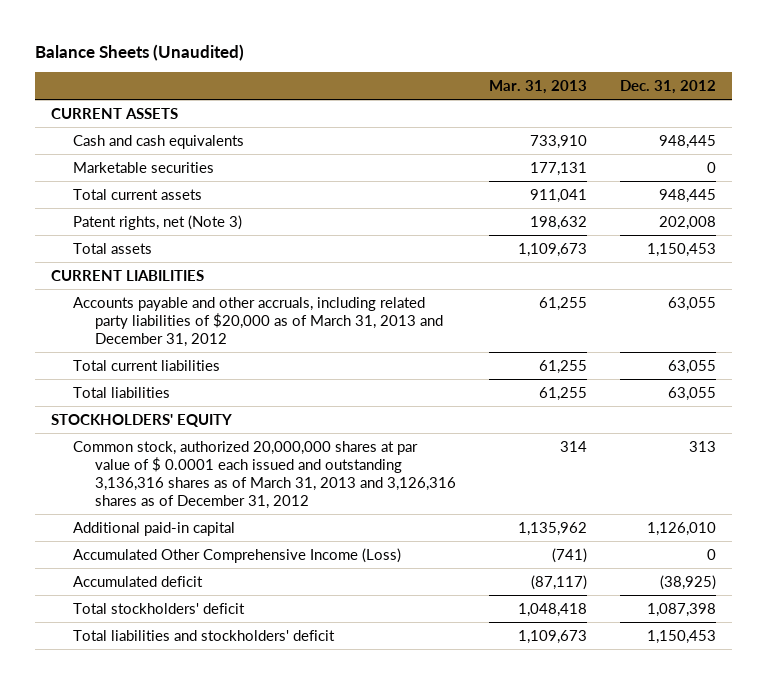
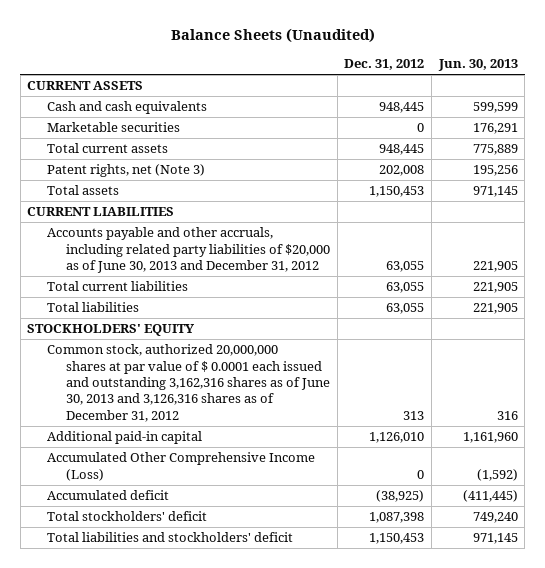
- | Mar. 31, 2013 | Dec. 31, 2012
+ | Dec. 31, 2012 | Jun. 30, 2013
- Accounts payable and other accruals, including related party liabilities of $20,000 as of March 31, 2013 and December 31, 2012 | 61,255 | 63,055
+ Accounts payable and other accruals, including related party liabilities of $20,000 as of June 30, 2013 and December 31, 2012 | 63,055 | 221,905
- Common stock, authorized 20,000,000 shares at par value of $ 0.0001 each issued and outstanding 3,136,316 shares as of March 31, 2013 and 3,126,316 shares as of December 31, 2012 | 314 | 313
+ Common stock, authorized 20,000,000 shares at par value of $ 0.0001 each issued and outstanding 3,162,316 shares as of June 30, 2013 and 3,126,316 shares as of December 31, 2012 | 313 | 316

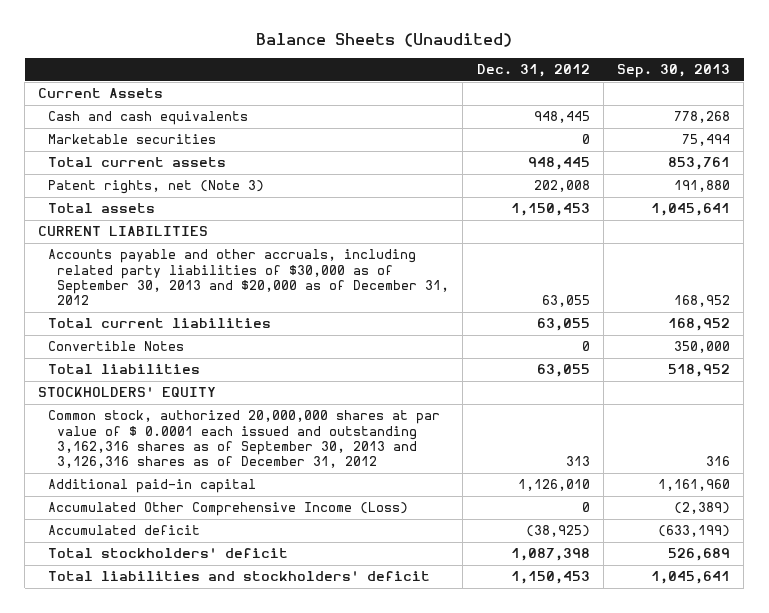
- | Dec. 31, 2012 | Jun. 30, 2013
+ | Dec. 31, 2012 | Sep. 30, 2013
- CURRENT ASSETS
+ Current Assets
- Accounts payable and other accruals, including related party liabilities of $20,000 as of June 30, 2013 and December 31, 2012 | 63,055 | 221,905
+ Accounts payable and other accruals, including related party liabilities of $30,000 as of September 30, 2013 and $20,000 as of December 31, 2012 | 63,055 | 168,952
+ Convertible Notes | 0 | 350,000
- Common stock, authorized 20,000,000 shares at par value of $ 0.0001 each issued and outstanding 3,162,316 shares as of June 30, 2013 and 3,126,316 shares as of December 31, 2012 | 313 | 316
+ Common stock, authorized 20,000,000 shares at par value of $ 0.0001 each issued and outstanding 3,162,316 shares as of September 30, 2013 and 3,126,316 shares as of December 31, 2012 | 313 | 316

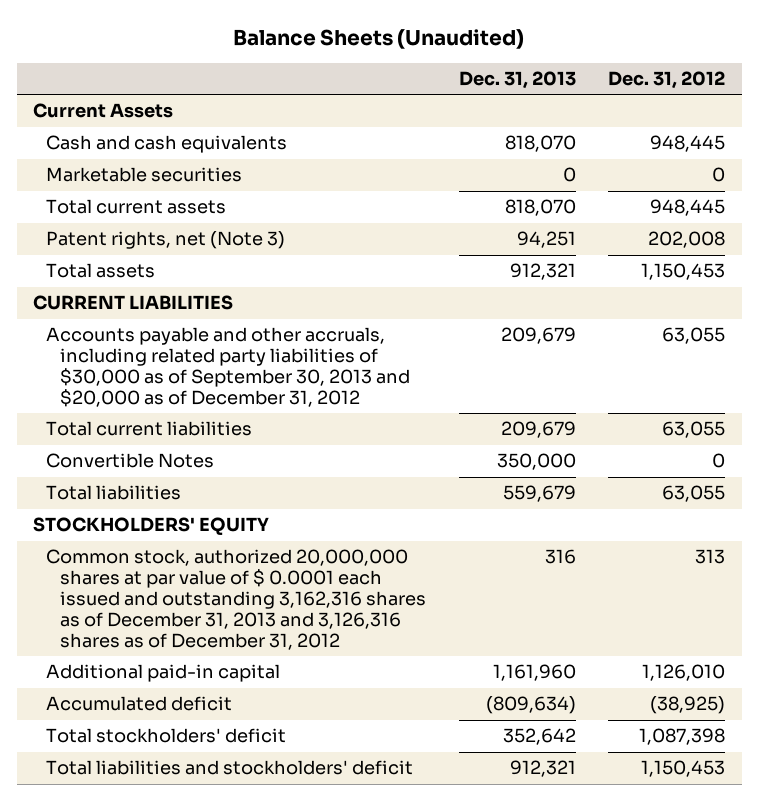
- | Dec. 31, 2012 | Sep. 30, 2013
+ | Dec. 31, 2013 | Dec. 31, 2012
- Common stock, authorized 20,000,000 shares at par value of $ 0.0001 each issued and outstanding 3,162,316 shares as of September 30, 2013 and 3,126,316 shares as of December 31, 2012 | 313 | 316
+ Common stock, authorized 20,000,000 shares at par value of $ 0.0001 each issued and outstanding 3,162,316 shares as of December 31, 2013 and 3,126,316 shares as of December 31, 2012 | 316 | 313
- Accumulated Other Comprehensive Income (Loss) | 0 | (2,389)

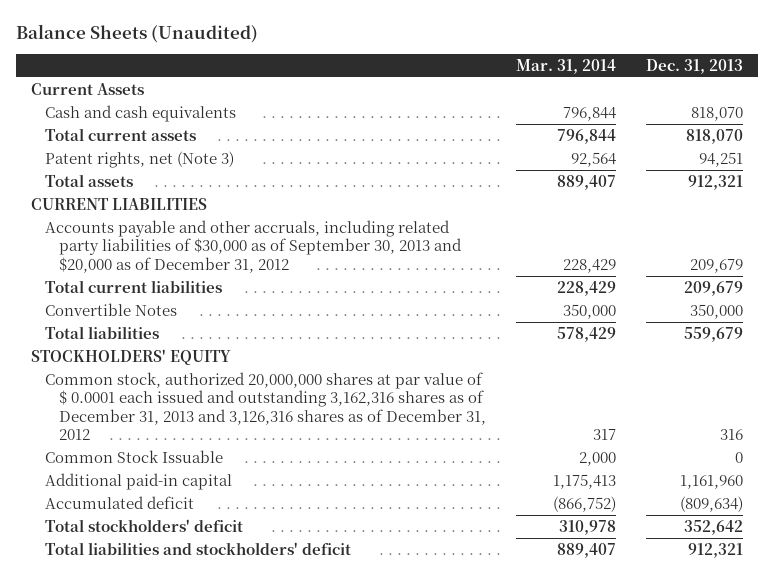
- | Dec. 31, 2013 | Dec. 31, 2012
+ | Mar. 31, 2014 | Dec. 31, 2013
- Marketable securities | 0 | 0
+ Common Stock Issuable | 2,000 | 0

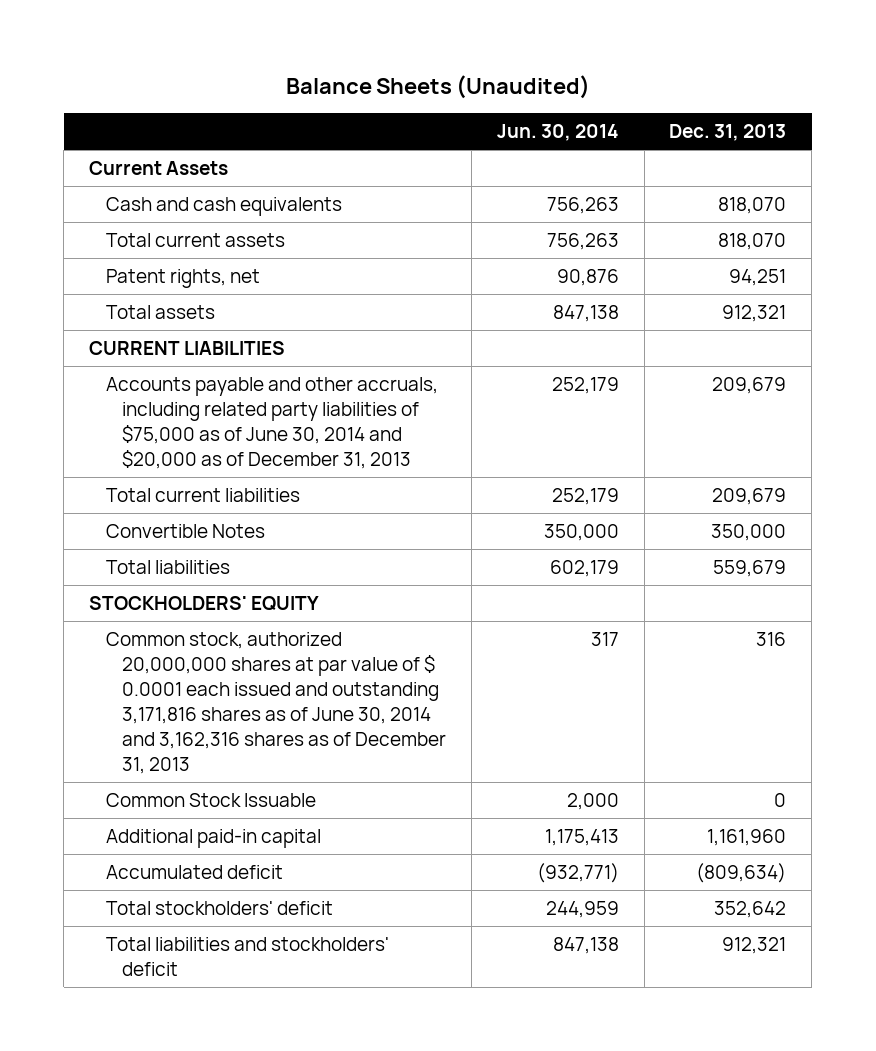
- | Mar. 31, 2014 | Dec. 31, 2013
+ | Jun. 30, 2014 | Dec. 31, 2013
- Patent rights, net (Note 3) | 92,564 | 94,251
+ Patent rights, net | 90,876 | 94,251
- Accounts payable and other accruals, including related party liabilities of $30,000 as of September 30, 2013 and $20,000 as of December 31, 2012 | 228,429 | 209,679
+ Accounts payable and other accruals, including related party liabilities of $75,000 as of June 30, 2014 and $20,000 as of December 31, 2013 | 252,179 | 209,679
- Common stock, authorized 20,000,000 shares at par value of $ 0.0001 each issued and outstanding 3,162,316 shares as of December 31, 2013 and 3,126,316 shares as of December 31, 2012 | 317 | 316
+ Common stock, authorized 20,000,000 shares at par value of $ 0.0001 each issued and outstanding 3,171,816 shares as of June 30, 2014 and 3,162,316 shares as of December 31, 2013 | 317 | 316

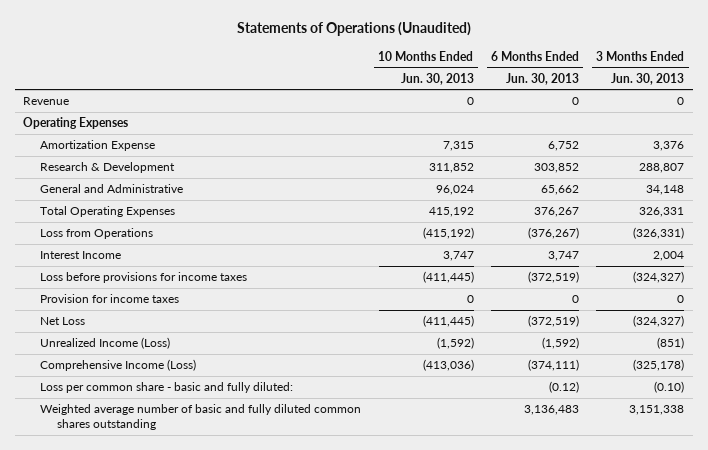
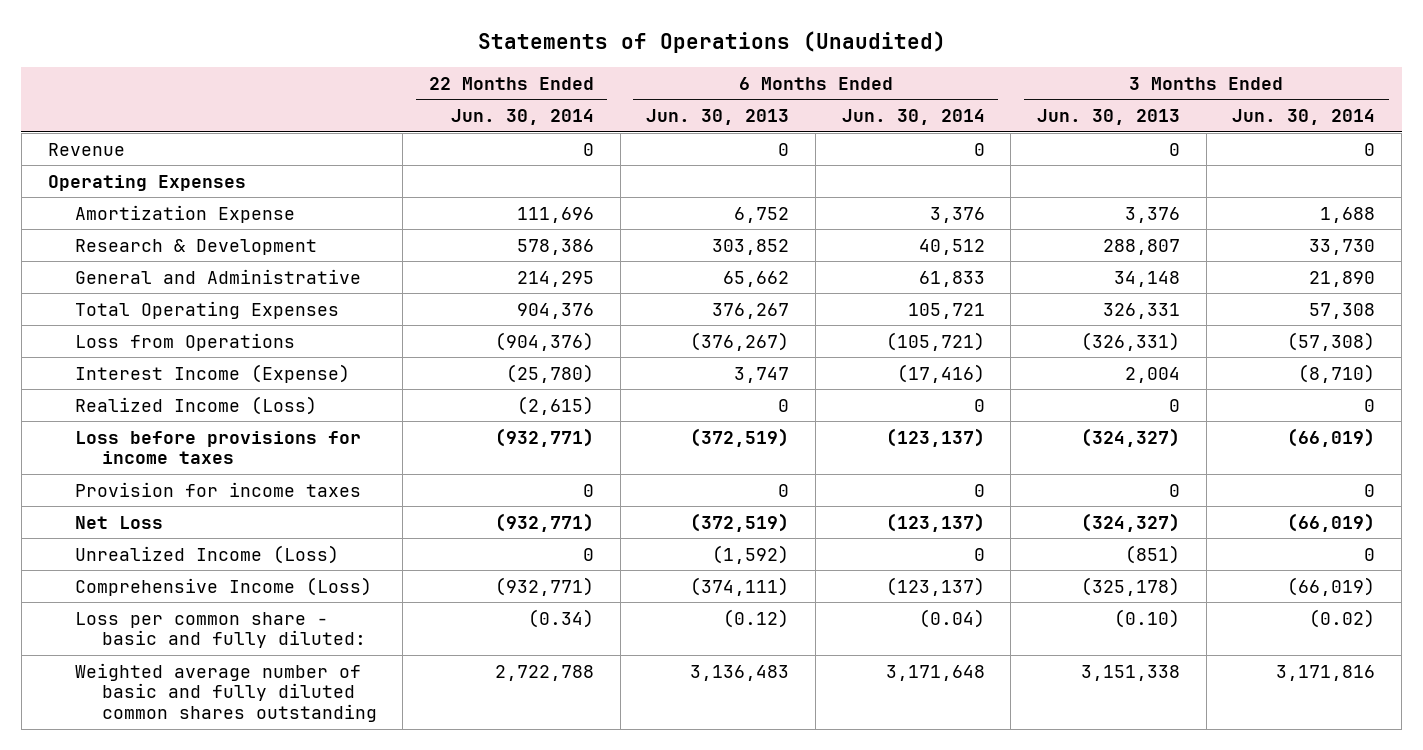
- | 10 Months Ended Jun. 30, 2013 | 6 Months Ended Jun. 30, 2013 | 3 Months Ended Jun. 30, 2013
+ | 22 Months Ended Jun. 30, 2014 | 6 Months Ended Jun. 30, 2013 | 6 Months Ended Jun. 30, 2014 | 3 Months Ended Jun. 30, 2013 | 3 Months Ended Jun. 30, 2014
- Interest Income | 3,747 | 3,747 | 2,004
+ Interest Income (Expense) | (25,780) | 3,747 | (17,416) | 2,004 | (8,710)
+ Realized Income (Loss) | (2,615) | 0 | 0 | 0 | 0

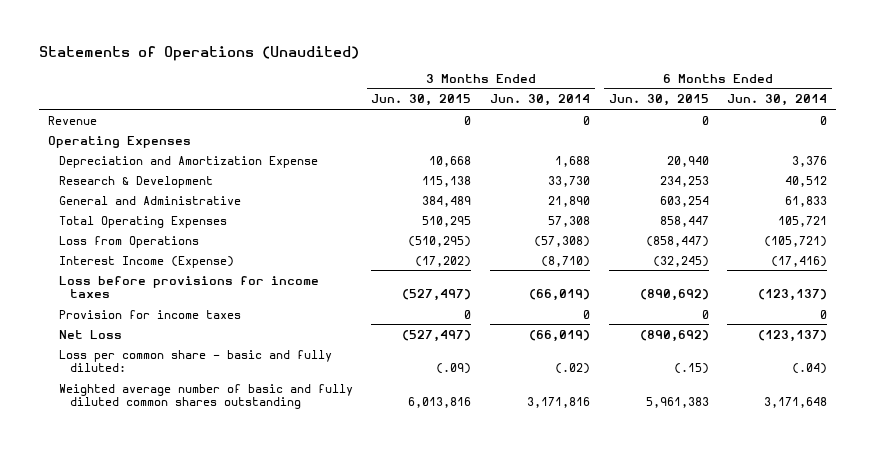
- | 22 Months Ended Jun. 30, 2014 | 6 Months Ended Jun. 30, 2013 | 6 Months Ended Jun. 30, 2014 | 3 Months Ended Jun. 30, 2013 | 3 Months Ended Jun. 30, 2014
+ | 3 Months Ended Jun. 30, 2015 | 3 Months Ended Jun. 30, 2014 | 6 Months Ended Jun. 30, 2015 | 6 Months Ended Jun. 30, 2014
- Amortization Expense | 111,696 | 6,752 | 3,376 | 3,376 | 1,688
+ Depreciation and Amortization Expense | 10,668 | 1,688 | 20,940 | 3,376
- Realized Income (Loss) | (2,615) | 0 | 0 | 0 | 0
- Unrealized Income (Loss) | 0 | (1,592) | 0 | (851) | 0
- Comprehensive Income (Loss) | (932,771) | (374,111) | (123,137) | (325,178) | (66,019)
- Loss per common share - basic and fully diluted: | (0.34) | (0.12) | (0.04) | (0.10) | (0.02)
+ Loss per common share - basic and fully diluted: | (.09) | (.02) | (.15) | (.04)

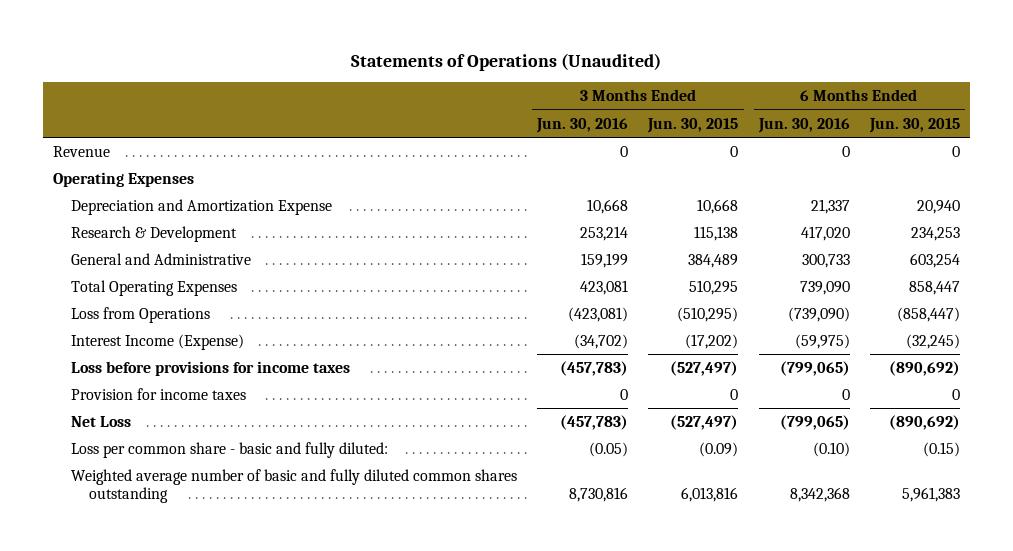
- | 3 Months Ended Jun. 30, 2015 | 3 Months Ended Jun. 30, 2014 | 6 Months Ended Jun. 30, 2015 | 6 Months Ended Jun. 30, 2014
+ | 3 Months Ended Jun. 30, 2016 | 3 Months Ended Jun. 30, 2015 | 6 Months Ended Jun. 30, 2016 | 6 Months Ended Jun. 30, 2015
- Loss per common share - basic and fully diluted: | (.09) | (.02) | (.15) | (.04)
+ Loss per common share - basic and fully diluted: | (0.05) | (0.09) | (0.10) | (0.15)

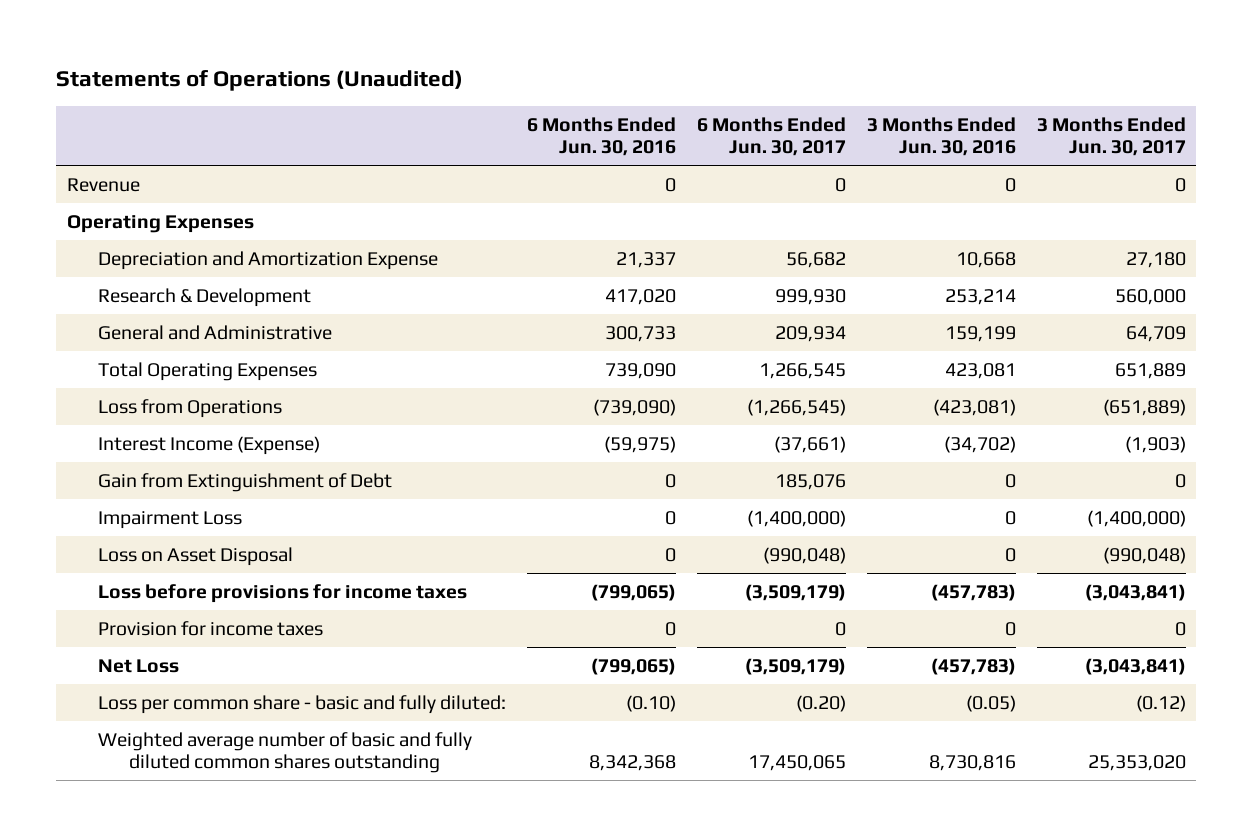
- | 3 Months Ended Jun. 30, 2016 | 3 Months Ended Jun. 30, 2015 | 6 Months Ended Jun. 30, 2016 | 6 Months Ended Jun. 30, 2015
+ | 6 Months Ended Jun. 30, 2016 | 6 Months Ended Jun. 30, 2017 | 3 Months Ended Jun. 30, 2016 | 3 Months Ended Jun. 30, 2017
+ Gain from Extinguishment of Debt | 0 | 185,076 | 0 | 0
+ Impairment Loss | 0 | (1,400,000) | 0 | (1,400,000)
+ Loss on Asset Disposal | 0 | (990,048) | 0 | (990,048)

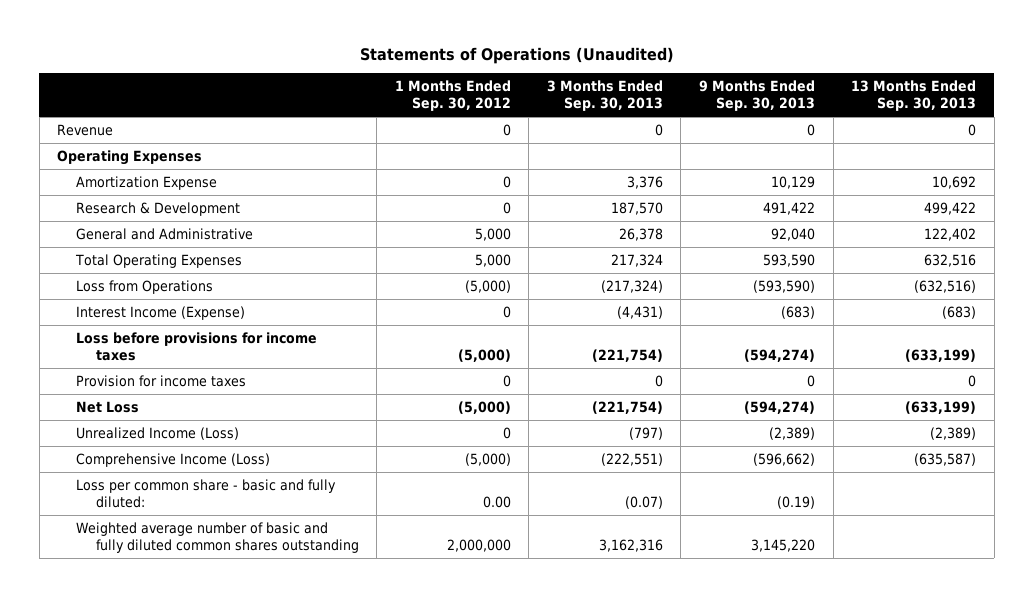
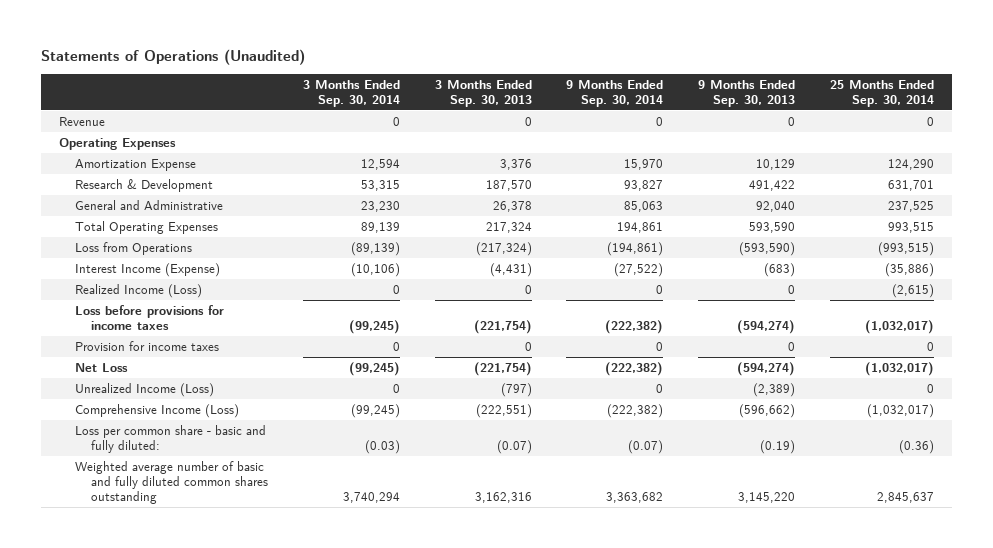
- | 1 Months Ended Sep. 30, 2012 | 3 Months Ended Sep. 30, 2013 | 9 Months Ended Sep. 30, 2013 | 13 Months Ended Sep. 30, 2013
+ | 3 Months Ended Sep. 30, 2014 | 3 Months Ended Sep. 30, 2013 | 9 Months Ended Sep. 30, 2014 | 9 Months Ended Sep. 30, 2013 | 25 Months Ended Sep. 30, 2014
+ Realized Income (Loss) | 0 | 0 | 0 | 0 | (2,615)

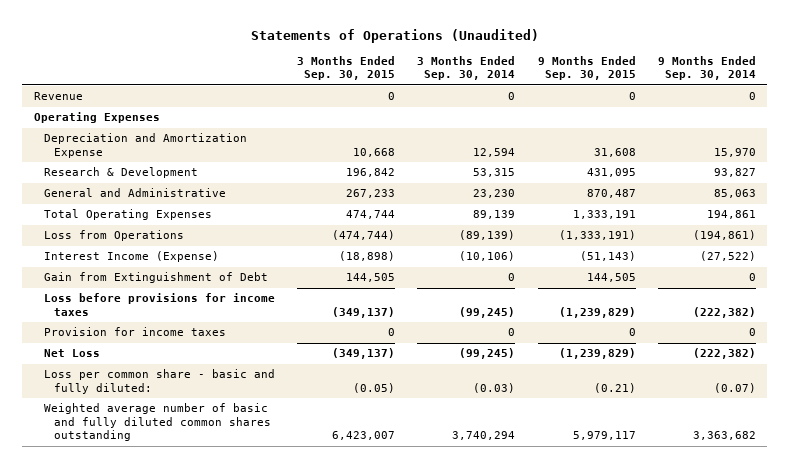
- | 3 Months Ended Sep. 30, 2014 | 3 Months Ended Sep. 30, 2013 | 9 Months Ended Sep. 30, 2014 | 9 Months Ended Sep. 30, 2013 | 25 Months Ended Sep. 30, 2014
+ | 3 Months Ended Sep. 30, 2015 | 3 Months Ended Sep. 30, 2014 | 9 Months Ended Sep. 30, 2015 | 9 Months Ended Sep. 30, 2014
- Amortization Expense | 12,594 | 3,376 | 15,970 | 10,129 | 124,290
+ Depreciation and Amortization Expense | 10,668 | 12,594 | 31,608 | 15,970
- Realized Income (Loss) | 0 | 0 | 0 | 0 | (2,615)
+ Gain from Extinguishment of Debt | 144,505 | 0 | 144,505 | 0
- Unrealized Income (Loss) | 0 | (797) | 0 | (2,389) | 0
- Comprehensive Income (Loss) | (99,245) | (222,551) | (222,382) | (596,662) | (1,032,017)

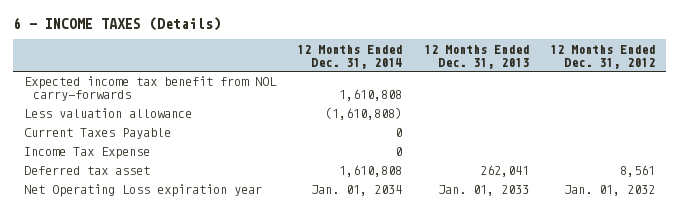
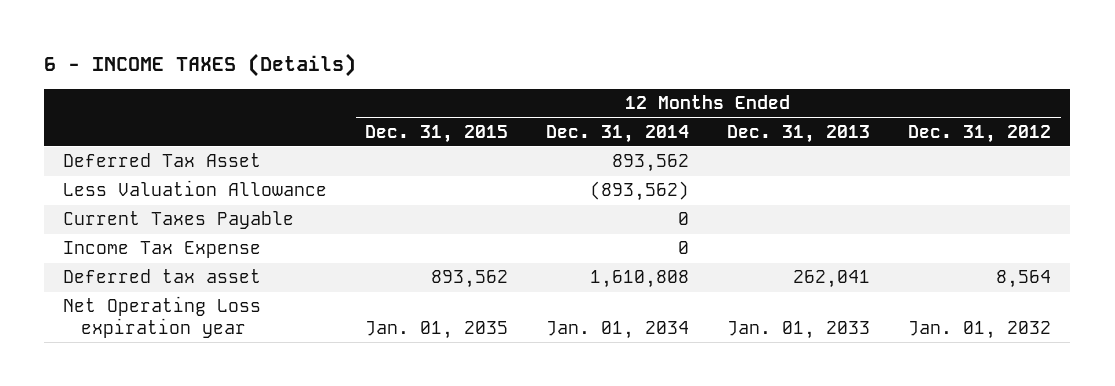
- | 12 Months Ended Dec. 31, 2014 | 12 Months Ended Dec. 31, 2013 | 12 Months Ended Dec. 31, 2012
+ | 12 Months Ended Dec. 31, 2015 | 12 Months Ended Dec. 31, 2014 | 12 Months Ended Dec. 31, 2013 | 12 Months Ended Dec. 31, 2012
- Expected income tax benefit from NOL carry-forwards | 1,610,808 | |
- Less valuation allowance | (1,610,808) | |
+ Deferred Tax Asset | | 893,562 | |
+ Less Valuation Allowance | | (893,562) | |
- Deferred tax asset | 1,610,808 | 262,041 | 8,561
+ Deferred tax asset | 893,562 | 1,610,808 | 262,041 | 8,564

